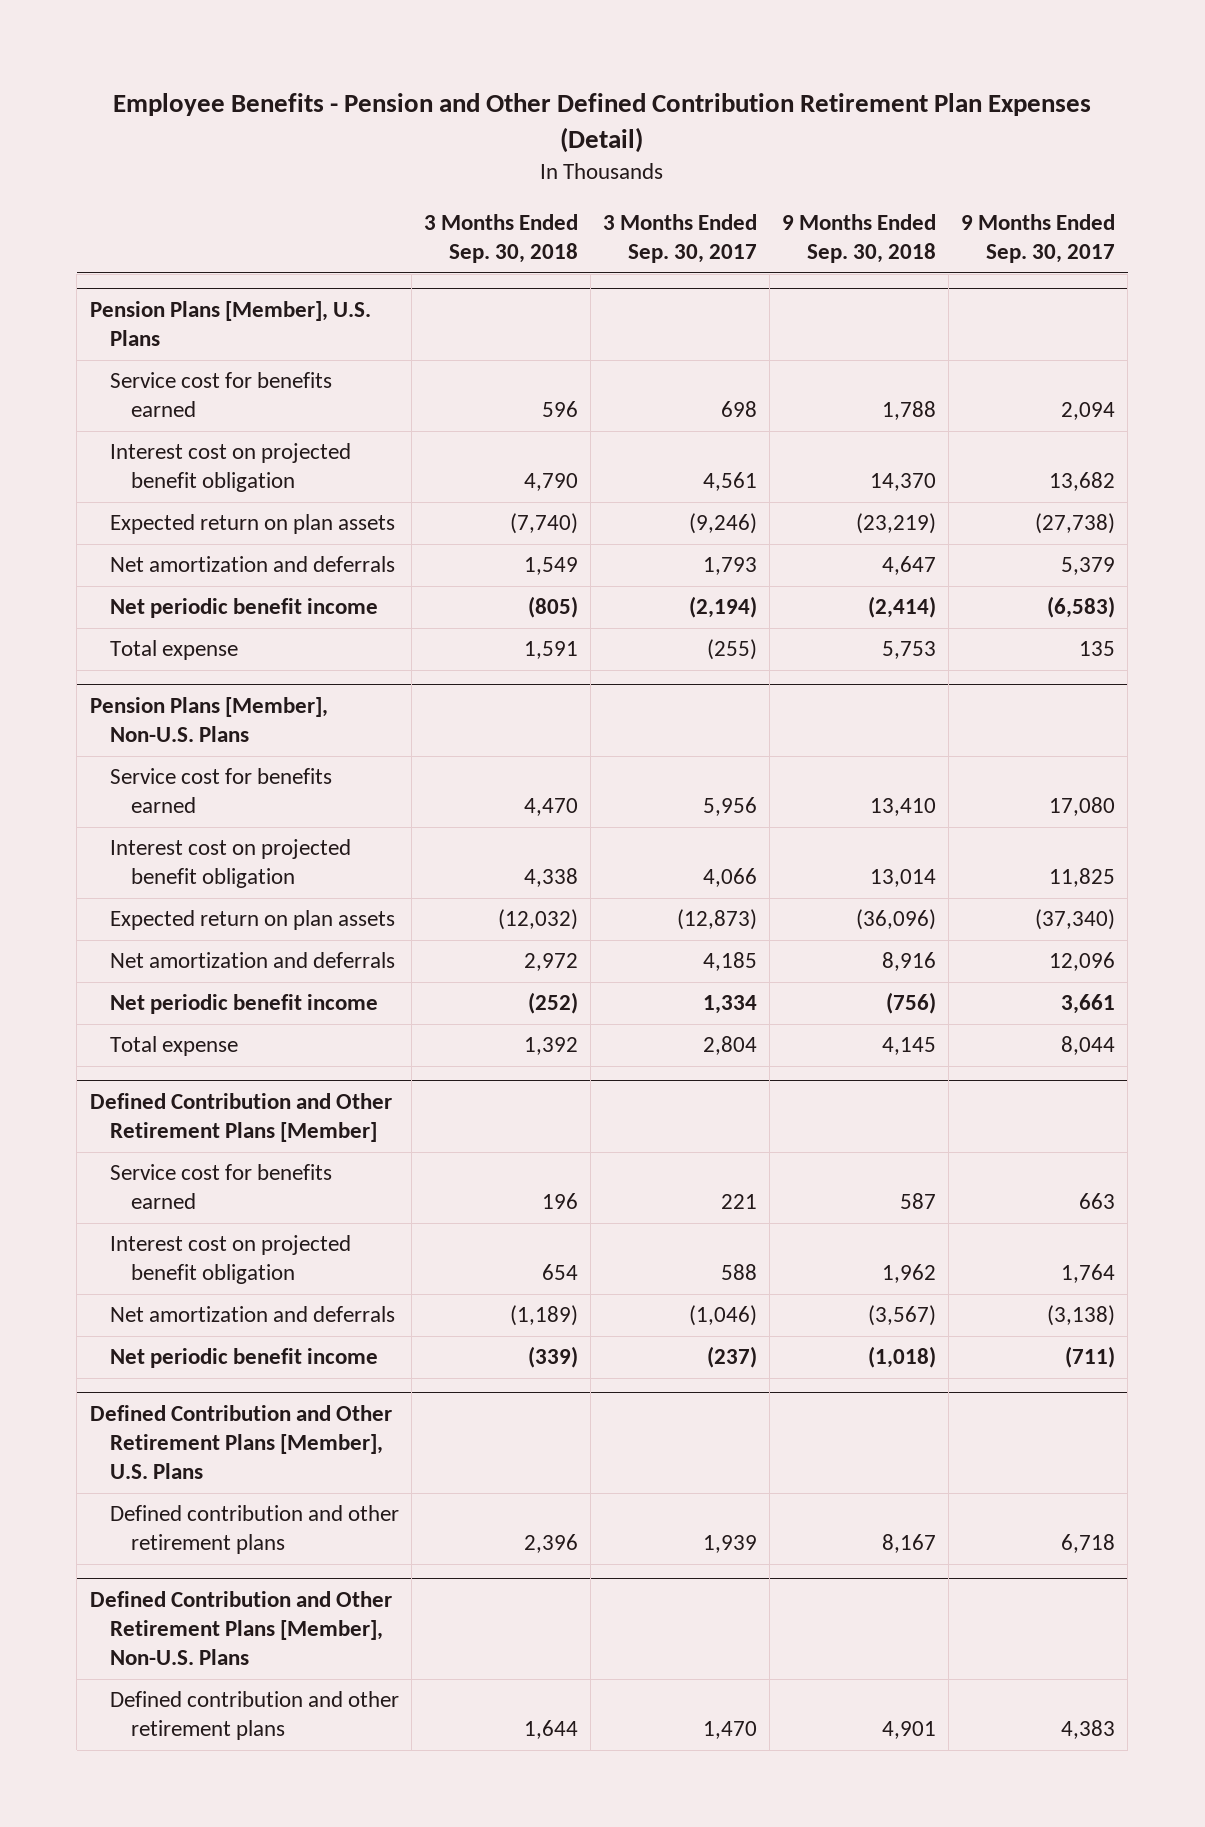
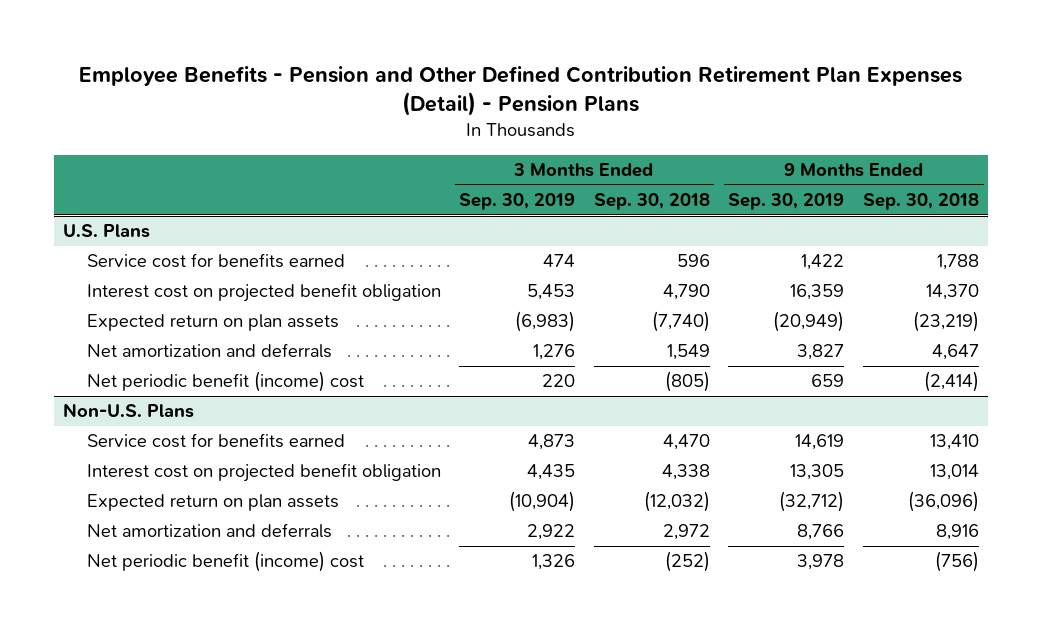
- Employee Benefits - Pension and Other Defined Contribution Retirement Plan Expenses (Detail)
+ Employee Benefits - Pension and Other Defined Contribution Retirement Plan Expenses (Detail) - Pension Plans
- | 3 Months Ended Sep. 30, 2018 | 3 Months Ended Sep. 30, 2017 | 9 Months Ended Sep. 30, 2018 | 9 Months Ended Sep. 30, 2017
+ | 3 Months Ended Sep. 30, 2019 | 3 Months Ended Sep. 30, 2018 | 9 Months Ended Sep. 30, 2019 | 9 Months Ended Sep. 30, 2018
- Pension Plans [Member], U.S. Plans
+ U.S. Plans
- Net periodic benefit income | (805) | (2,194) | (2,414) | (6,583)
- Total expense | 1,591 | (255) | 5,753 | 135
- Pension Plans [Member], Non-U.S. Plans
+ Net periodic benefit (income) cost | 220 | (805) | 659 | (2,414)
+ Non-U.S. Plans
- Net periodic benefit income | (252) | 1,334 | (756) | 3,661
- Total expense | 1,392 | 2,804 | 4,145 | 8,044
- Defined Contribution and Other Retirement Plans [Member]
- Service cost for benefits earned | 196 | 221 | 587 | 663
- Interest cost on projected benefit obligation | 654 | 588 | 1,962 | 1,764
- Net amortization and deferrals | (1,189) | (1,046) | (3,567) | (3,138)
- Net periodic benefit income | (339) | (237) | (1,018) | (711)
- Defined Contribution and Other Retirement Plans [Member], U.S. Plans
- Defined contribution and other retirement plans | 2,396 | 1,939 | 8,167 | 6,718
- Defined Contribution and Other Retirement Plans [Member], Non-U.S. Plans
- Defined contribution and other retirement plans | 1,644 | 1,470 | 4,901 | 4,383
+ Net periodic benefit (income) cost | 1,326 | (252) | 3,978 | (756)

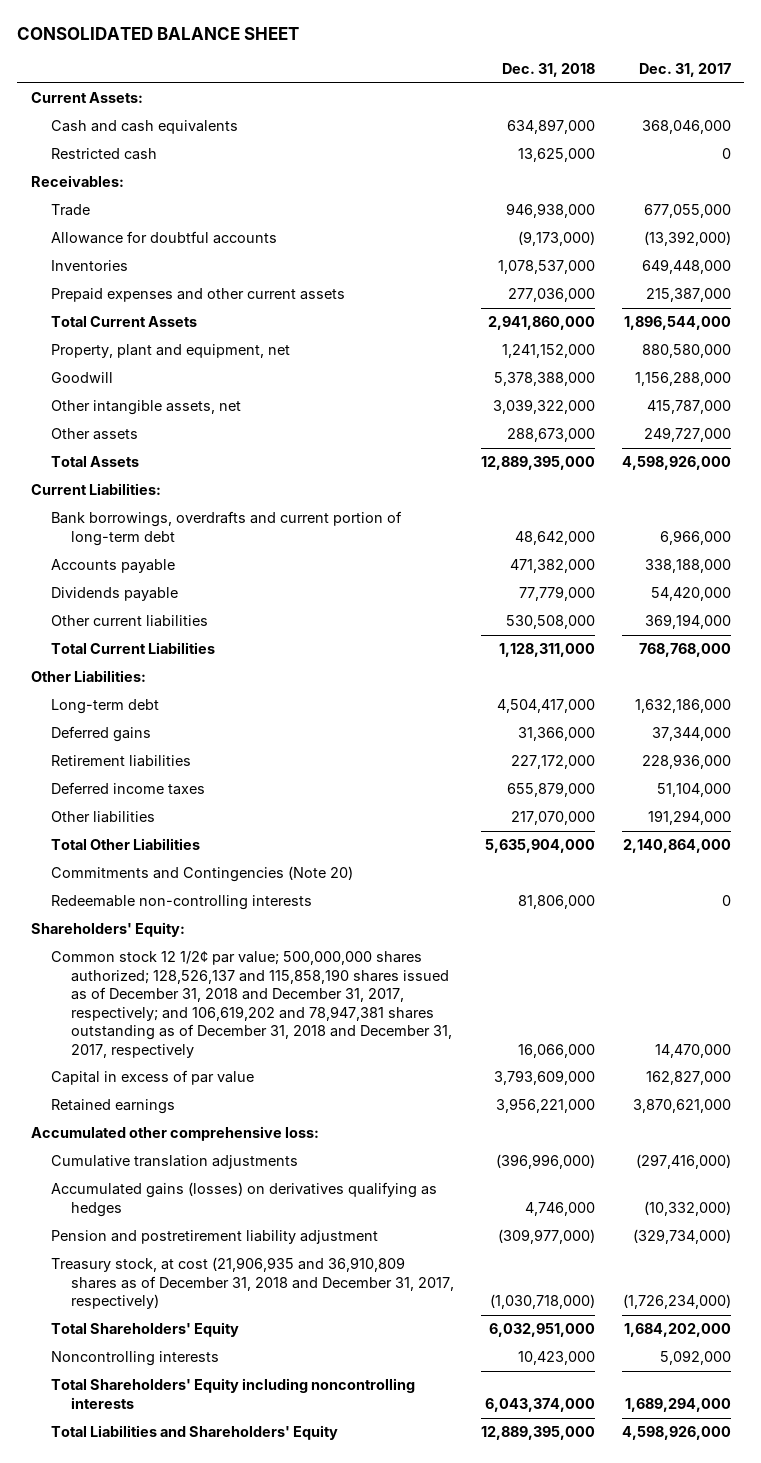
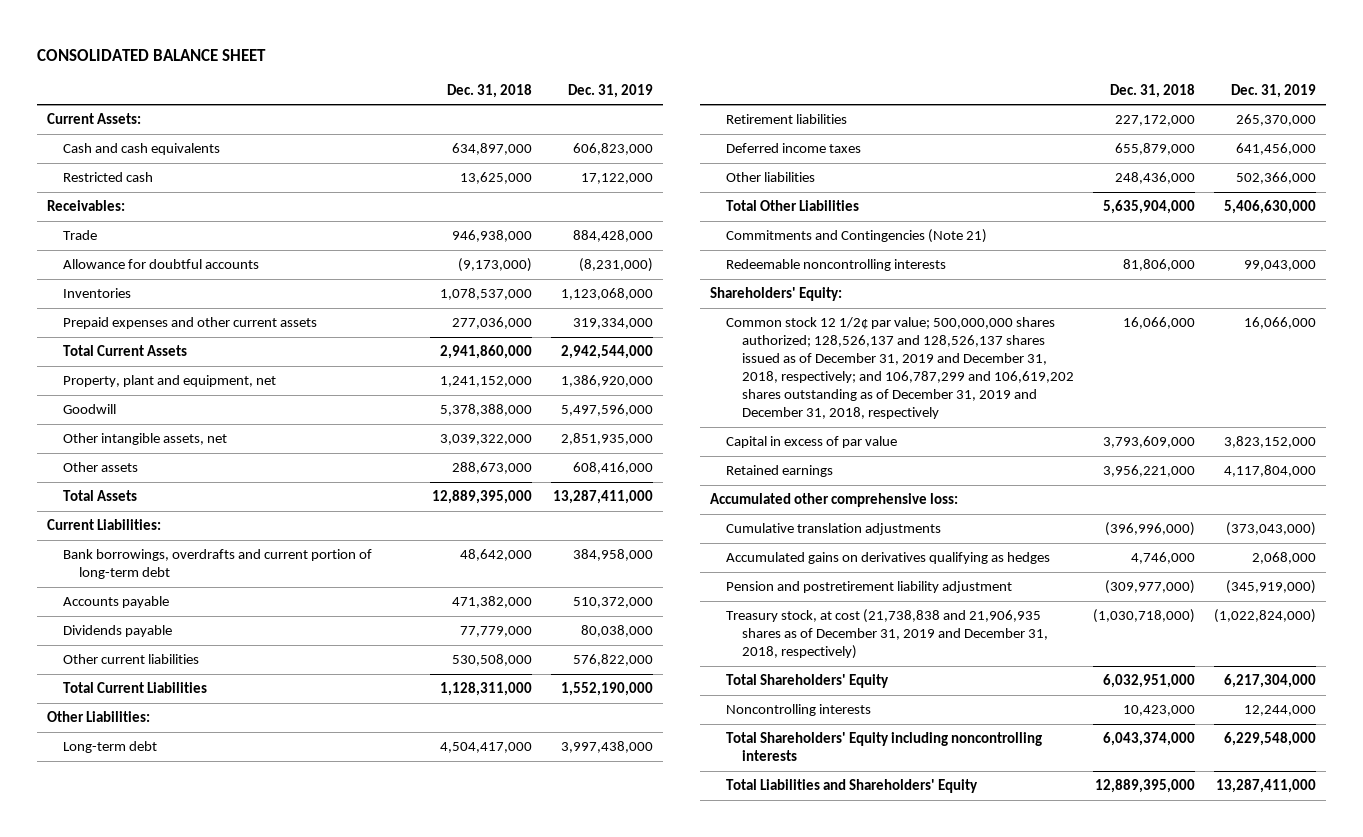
- | Dec. 31, 2018 | Dec. 31, 2017
+ | Dec. 31, 2018 | Dec. 31, 2019
- Deferred gains | 31,366,000 | 37,344,000
- Other liabilities | 217,070,000 | 191,294,000
+ Other liabilities | 248,436,000 | 502,366,000
- Commitments and Contingencies (Note 20)
- Redeemable non-controlling interests | 81,806,000 | 0
+ Commitments and Contingencies (Note 21)
+ Redeemable noncontrolling interests | 81,806,000 | 99,043,000
- Common stock 12 1/2¢ par value; 500,000,000 shares authorized; 128,526,137 and 115,858,190 shares issued as of December 31, 2018 and December 31, 2017, respectively; and 106,619,202 and 78,947,381 shares outstanding as of December 31, 2018 and December 31, 2017, respectively | 16,066,000 | 14,470,000
+ Common stock 12 1/2¢ par value; 500,000,000 shares authorized; 128,526,137 and 128,526,137 shares issued as of December 31, 2019 and December 31, 2018, respectively; and 106,787,299 and 106,619,202 shares outstanding as of December 31, 2019 and December 31, 2018, respectively | 16,066,000 | 16,066,000
- Accumulated gains (losses) on derivatives qualifying as hedges | 4,746,000 | (10,332,000)
+ Accumulated gains on derivatives qualifying as hedges | 4,746,000 | 2,068,000
- Treasury stock, at cost (21,906,935 and 36,910,809 shares as of December 31, 2018 and December 31, 2017, respectively) | (1,030,718,000) | (1,726,234,000)
+ Treasury stock, at cost (21,738,838 and 21,906,935 shares as of December 31, 2019 and December 31, 2018, respectively) | (1,030,718,000) | (1,022,824,000)

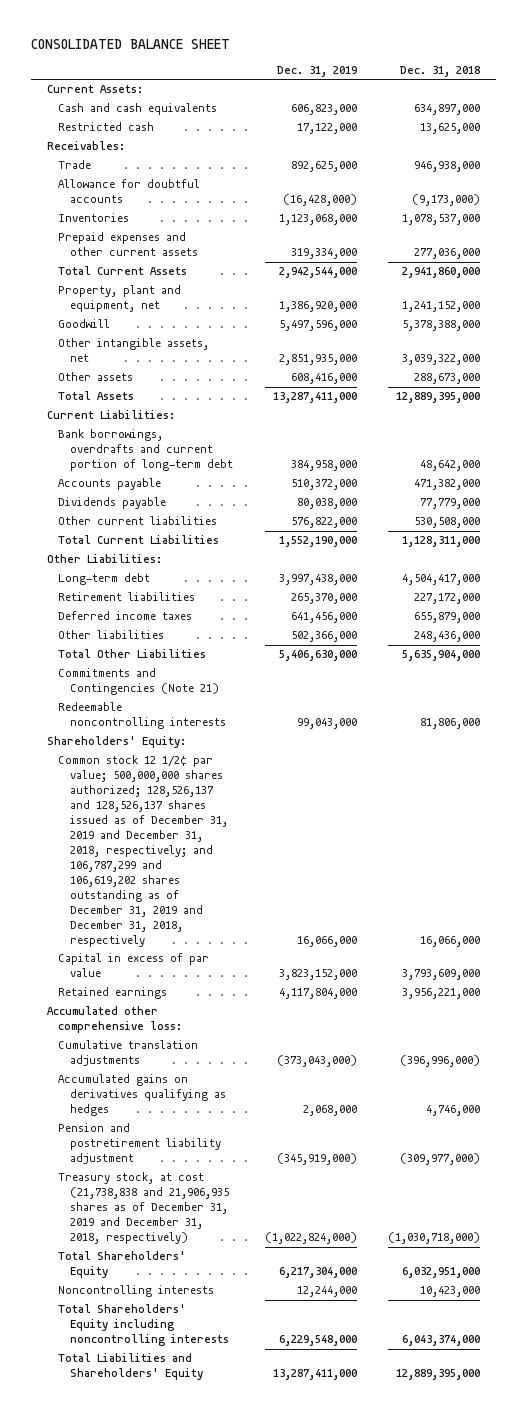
- | Dec. 31, 2018 | Dec. 31, 2019
+ | Dec. 31, 2019 | Dec. 31, 2018
- Trade | 946,938,000 | 884,428,000
- Allowance for doubtful accounts | (9,173,000) | (8,231,000)
+ Trade | 892,625,000 | 946,938,000
+ Allowance for doubtful accounts | (16,428,000) | (9,173,000)

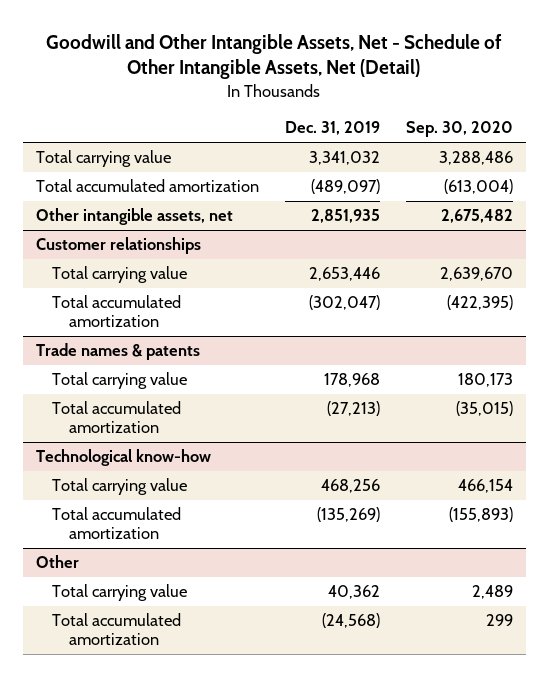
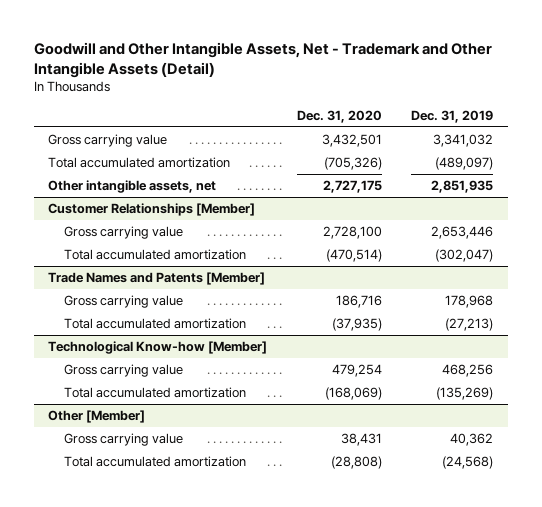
- Goodwill and Other Intangible Assets, Net - Schedule of Other Intangible Assets, Net (Detail)
+ Goodwill and Other Intangible Assets, Net - Trademark and Other Intangible Assets (Detail)
- | Dec. 31, 2019 | Sep. 30, 2020
+ | Dec. 31, 2020 | Dec. 31, 2019
- Total carrying value | 3,341,032 | 3,288,486
+ Gross carrying value | 3,432,501 | 3,341,032
- Customer relationships
- Total carrying value | 2,653,446 | 2,639,670
+ Customer Relationships [Member]
+ Gross carrying value | 2,728,100 | 2,653,446
- Trade names & patents
- Total carrying value | 178,968 | 180,173
+ Trade Names and Patents [Member]
+ Gross carrying value | 186,716 | 178,968
- Technological know-how
- Total carrying value | 468,256 | 466,154
+ Technological Know-how [Member]
+ Gross carrying value | 479,254 | 468,256
- Other
- Total carrying value | 40,362 | 2,489
+ Other [Member]
+ Gross carrying value | 38,431 | 40,362

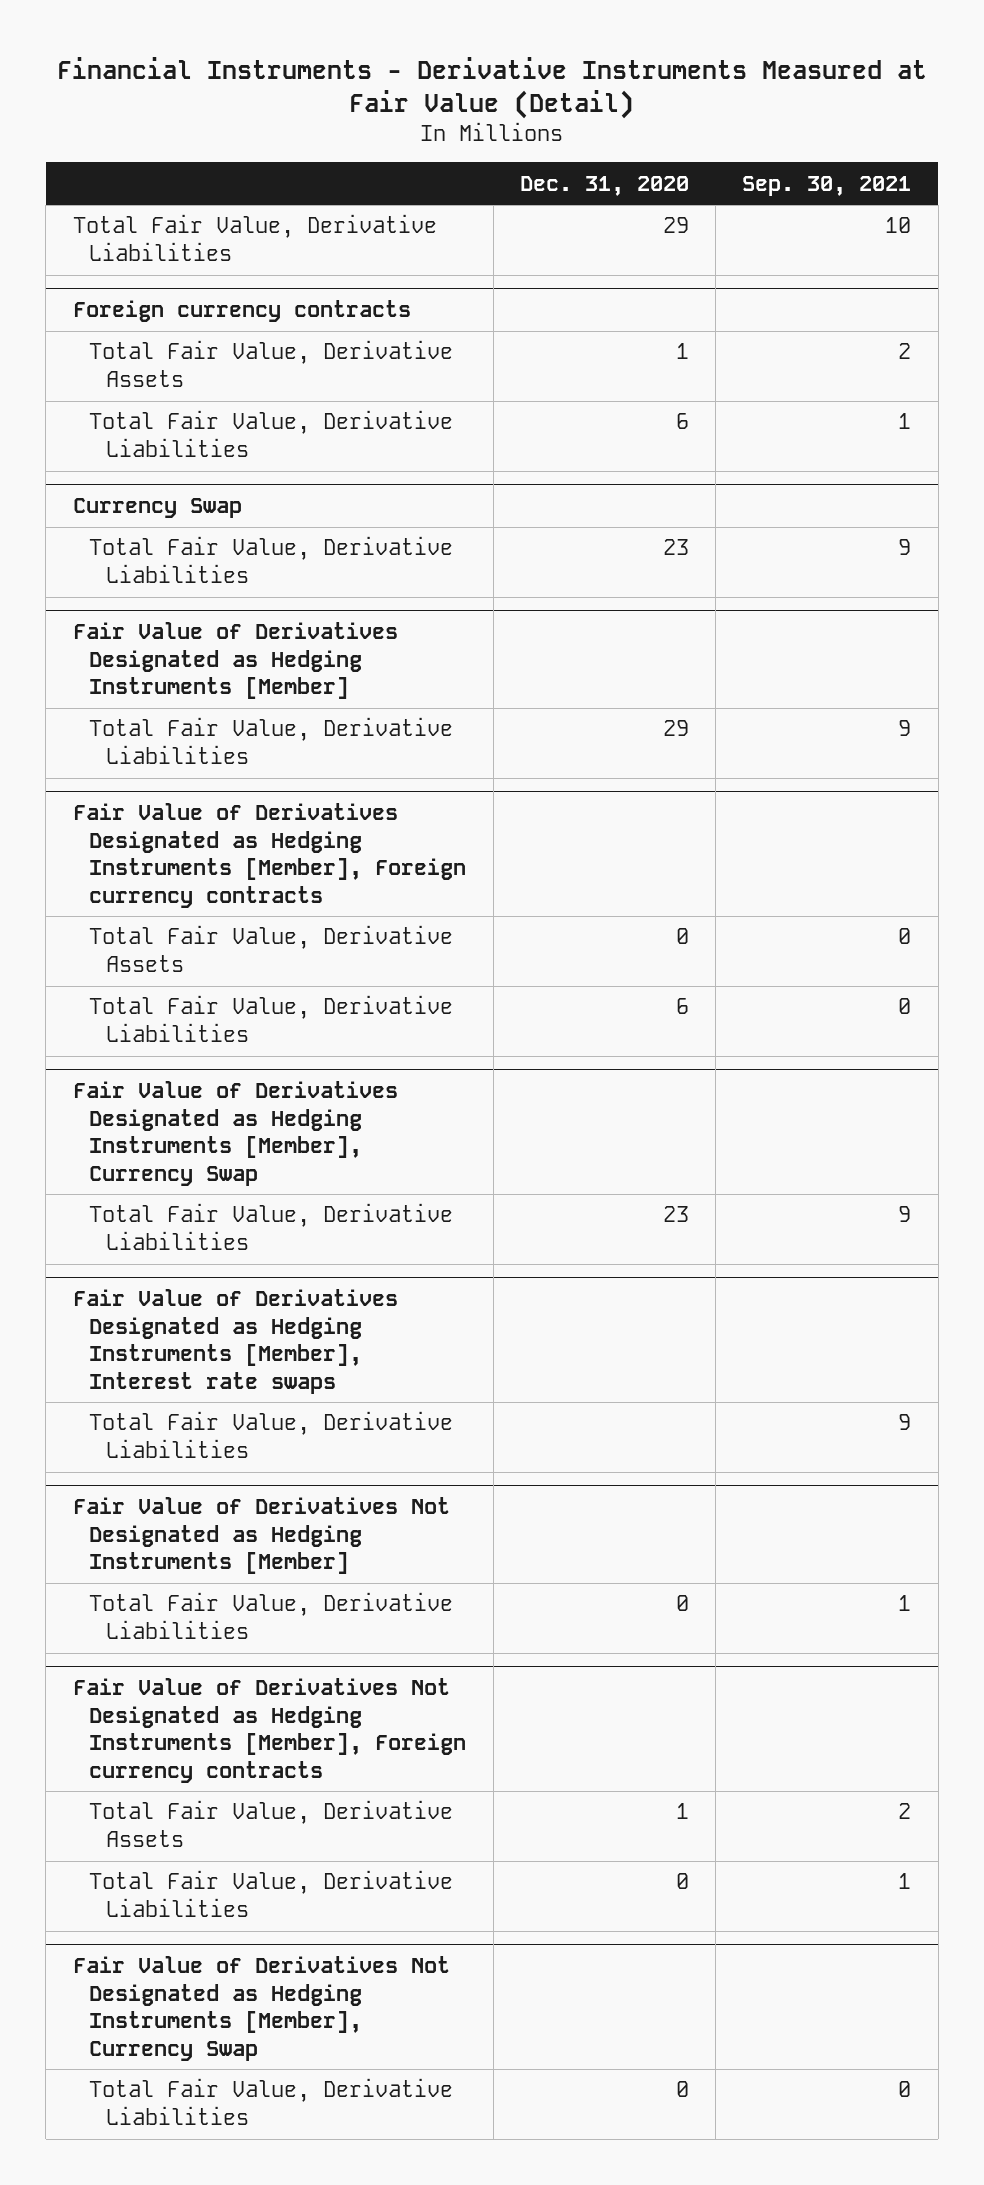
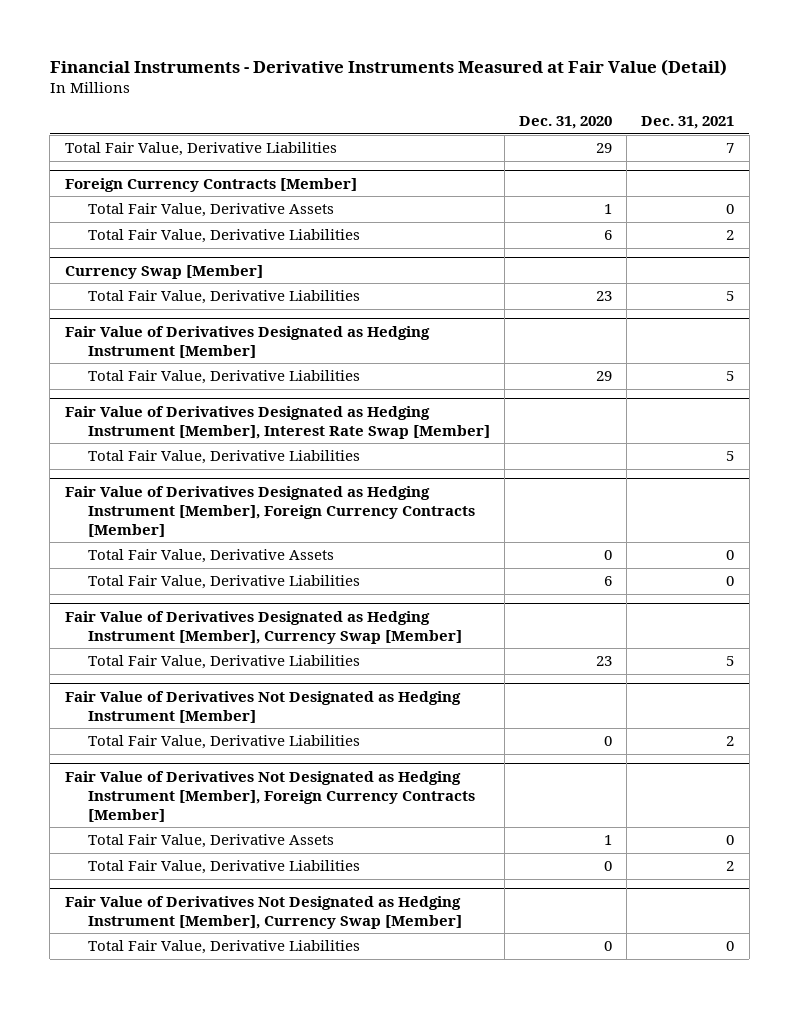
- | Dec. 31, 2020 | Sep. 30, 2021
+ | Dec. 31, 2020 | Dec. 31, 2021
- Foreign currency contracts
+ Foreign Currency Contracts [Member]
- Currency Swap
+ Currency Swap [Member]
- Fair Value of Derivatives Designated as Hedging Instruments [Member]
+ Fair Value of Derivatives Designated as Hedging Instrument [Member]
- Fair Value of Derivatives Designated as Hedging Instruments [Member], Foreign currency contracts
+ Fair Value of Derivatives Designated as Hedging Instrument [Member], Interest Rate Swap [Member]
+ Total Fair Value, Derivative Liabilities | | 5
+ Fair Value of Derivatives Designated as Hedging Instrument [Member], Foreign Currency Contracts [Member]
- Fair Value of Derivatives Designated as Hedging Instruments [Member], Currency Swap
+ Fair Value of Derivatives Designated as Hedging Instrument [Member], Currency Swap [Member]
- Fair Value of Derivatives Designated as Hedging Instruments [Member], Interest rate swaps
- Total Fair Value, Derivative Liabilities | | 9
- Fair Value of Derivatives Not Designated as Hedging Instruments [Member]
+ Fair Value of Derivatives Not Designated as Hedging Instrument [Member]
- Fair Value of Derivatives Not Designated as Hedging Instruments [Member], Foreign currency contracts
+ Fair Value of Derivatives Not Designated as Hedging Instrument [Member], Foreign Currency Contracts [Member]
- Fair Value of Derivatives Not Designated as Hedging Instruments [Member], Currency Swap
+ Fair Value of Derivatives Not Designated as Hedging Instrument [Member], Currency Swap [Member]

